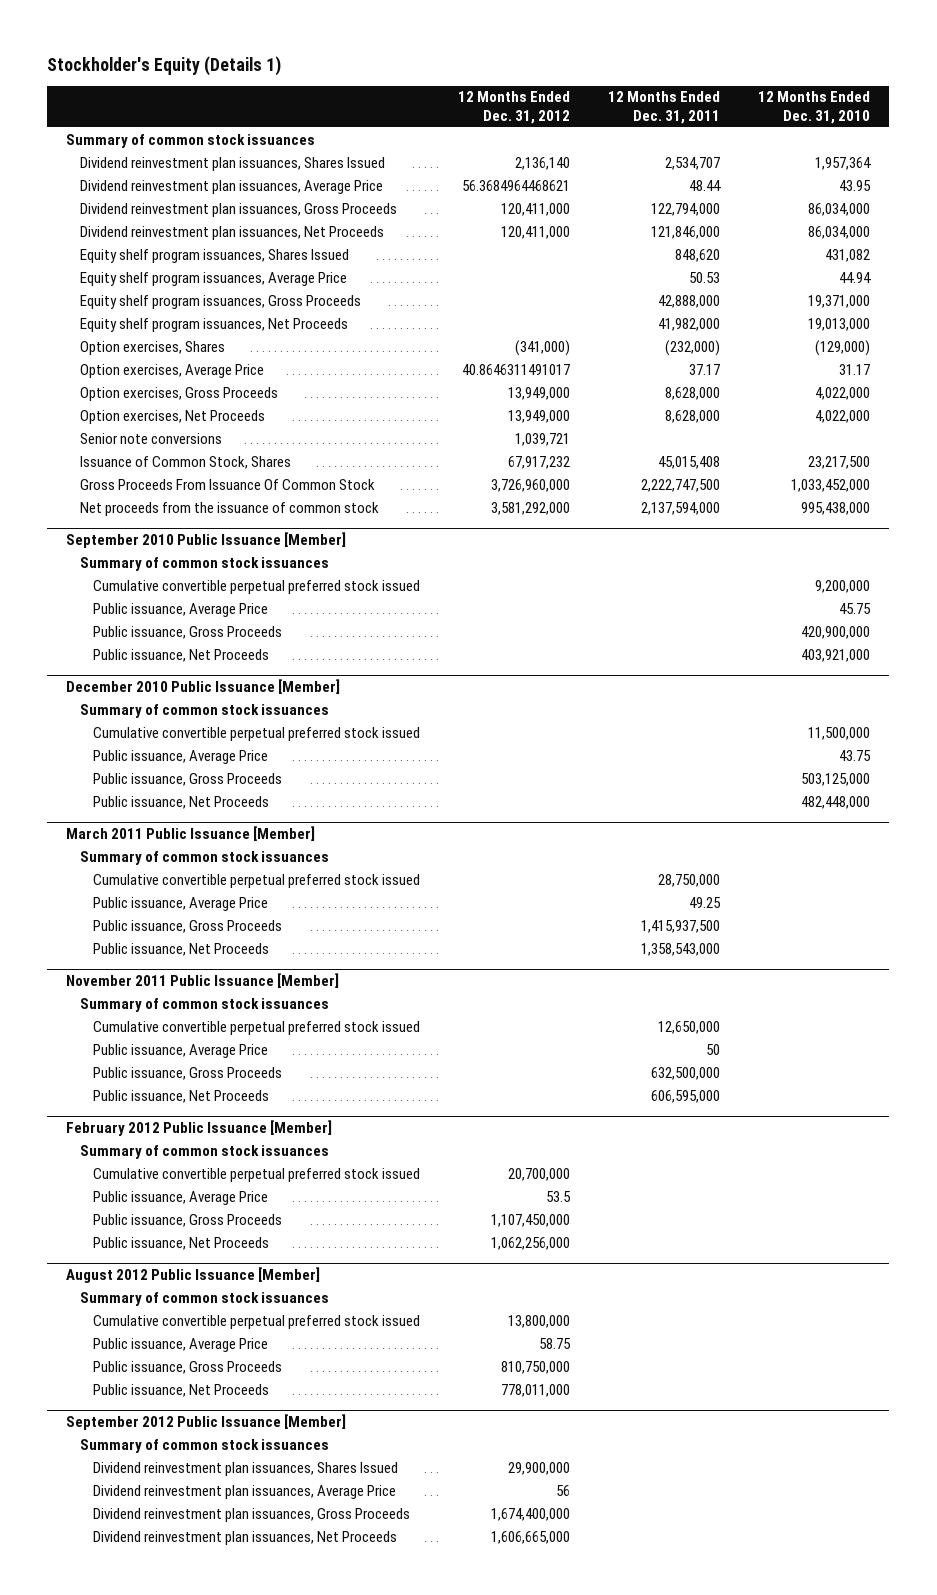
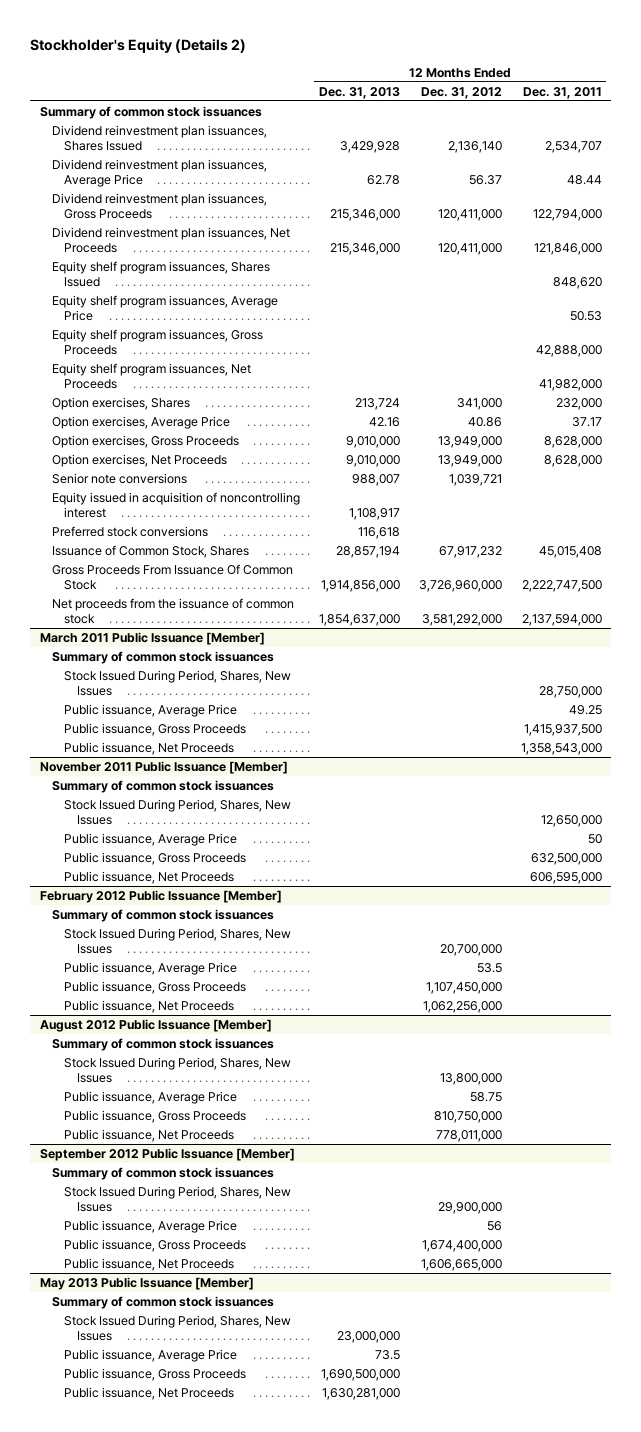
- Stockholder's Equity (Details 1)
+ Stockholder's Equity (Details 2)
- | 12 Months Ended Dec. 31, 2012 | 12 Months Ended Dec. 31, 2011 | 12 Months Ended Dec. 31, 2010
+ | 12 Months Ended Dec. 31, 2013 | 12 Months Ended Dec. 31, 2012 | 12 Months Ended Dec. 31, 2011
- Dividend reinvestment plan issuances, Average Price | 56.3684964468621 | 48.44 | 43.95
+ Dividend reinvestment plan issuances, Average Price | 62.78 | 56.37 | 48.44
- Option exercises, Shares | (341,000) | (232,000) | (129,000)
- Option exercises, Average Price | 40.8646311491017 | 37.17 | 31.17
+ Option exercises, Shares | 213,724 | 341,000 | 232,000
+ Option exercises, Average Price | 42.16 | 40.86 | 37.17
+ Equity issued in acquisition of noncontrolling interest | 1,108,917 | |
+ Preferred stock conversions | 116,618 | |
- September 2010 Public Issuance [Member]
- Summary of common stock issuances
- Cumulative convertible perpetual preferred stock issued | | | 9,200,000
- Public issuance, Average Price | | | 45.75
- Public issuance, Gross Proceeds | | | 420,900,000
- Public issuance, Net Proceeds | | | 403,921,000
- December 2010 Public Issuance [Member]
- Summary of common stock issuances
- Cumulative convertible perpetual preferred stock issued | | | 11,500,000
- Public issuance, Average Price | | | 43.75
- Public issuance, Gross Proceeds | | | 503,125,000
- Public issuance, Net Proceeds | | | 482,448,000
@ March 2011 Public Issuance [Member]
- Cumulative convertible perpetual preferred stock issued | | 28,750,000 |
+ Stock Issued During Period, Shares, New Issues | | | 28,750,000
@ November 2011 Public Issuance [Member]
- Cumulative convertible perpetual preferred stock issued | | 12,650,000 |
+ Stock Issued During Period, Shares, New Issues | | | 12,650,000
@ February 2012 Public Issuance [Member]
- Cumulative convertible perpetual preferred stock issued | 20,700,000 | |
+ Stock Issued During Period, Shares, New Issues | | 20,700,000 |
@ August 2012 Public Issuance [Member]
- Cumulative convertible perpetual preferred stock issued | 13,800,000 | |
+ Stock Issued During Period, Shares, New Issues | | 13,800,000 |
@ September 2012 Public Issuance [Member]
- Dividend reinvestment plan issuances, Shares Issued | 29,900,000 | |
- Dividend reinvestment plan issuances, Average Price | 56 | |
- Dividend reinvestment plan issuances, Gross Proceeds | 1,674,400,000 | |
- Dividend reinvestment plan issuances, Net Proceeds | 1,606,665,000 | |
+ Stock Issued During Period, Shares, New Issues | | 29,900,000 |
+ Public issuance, Average Price | | 56 |
+ Public issuance, Gross Proceeds | | 1,674,400,000 |
+ Public issuance, Net Proceeds | | 1,606,665,000 |
+ May 2013 Public Issuance [Member]
+ Summary of common stock issuances
+ Stock Issued During Period, Shares, New Issues | 23,000,000 | |
+ Public issuance, Average Price | 73.5 | |
+ Public issuance, Gross Proceeds | 1,690,500,000 | |
+ Public issuance, Net Proceeds | 1,630,281,000 | |

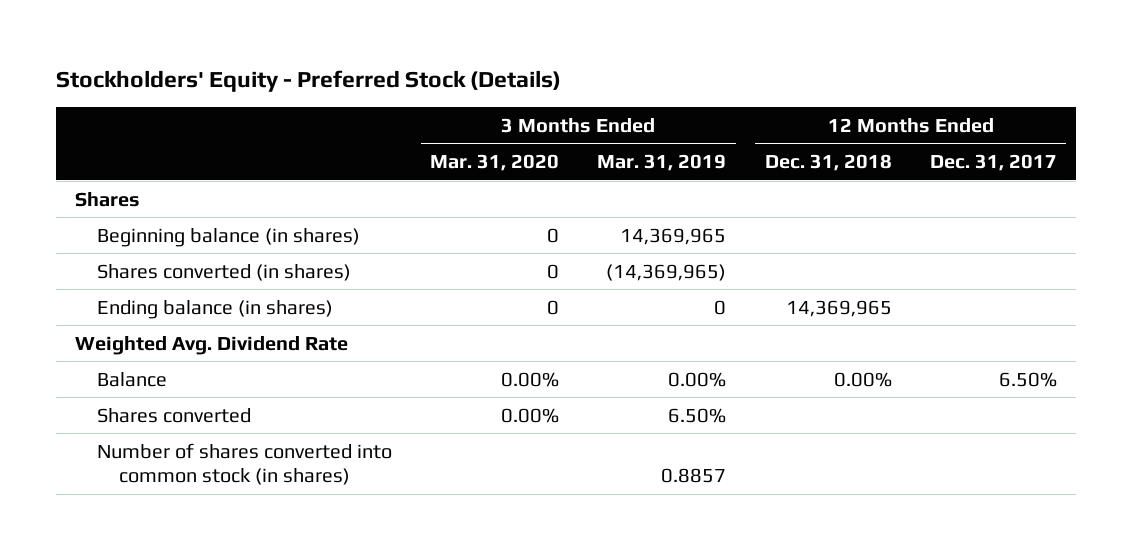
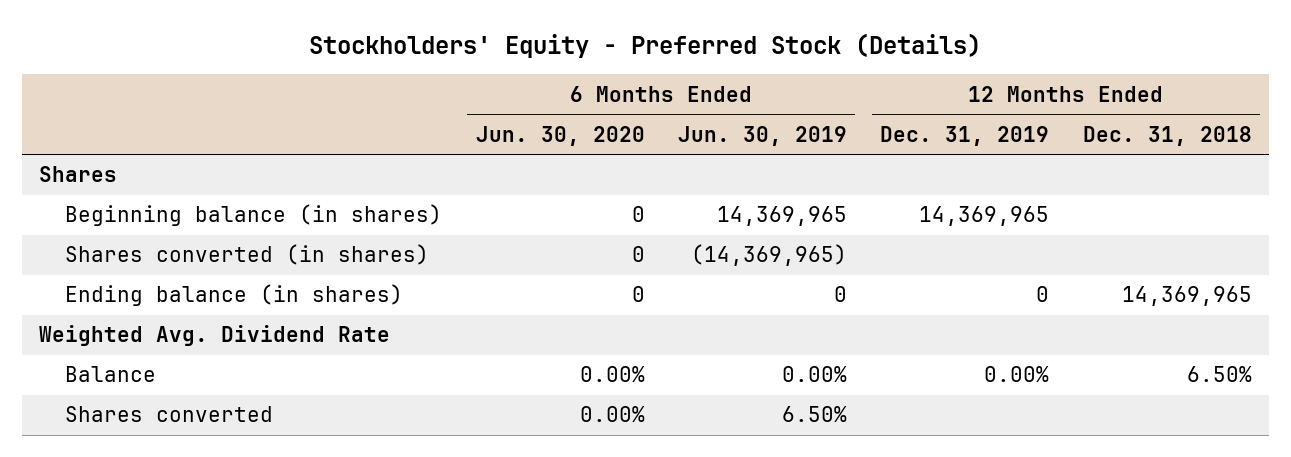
- | 3 Months Ended Mar. 31, 2020 | 3 Months Ended Mar. 31, 2019 | 12 Months Ended Dec. 31, 2018 | 12 Months Ended Dec. 31, 2017
+ | 6 Months Ended Jun. 30, 2020 | 6 Months Ended Jun. 30, 2019 | 12 Months Ended Dec. 31, 2019 | 12 Months Ended Dec. 31, 2018
- Balance | 0.00% | 0.00% | 0.00% | 6.50%
+ Balance | 0.00% | 0.00% | 0.00% | 6.50%
- Number of shares converted into common stock (in shares) | | 0.8857 | |

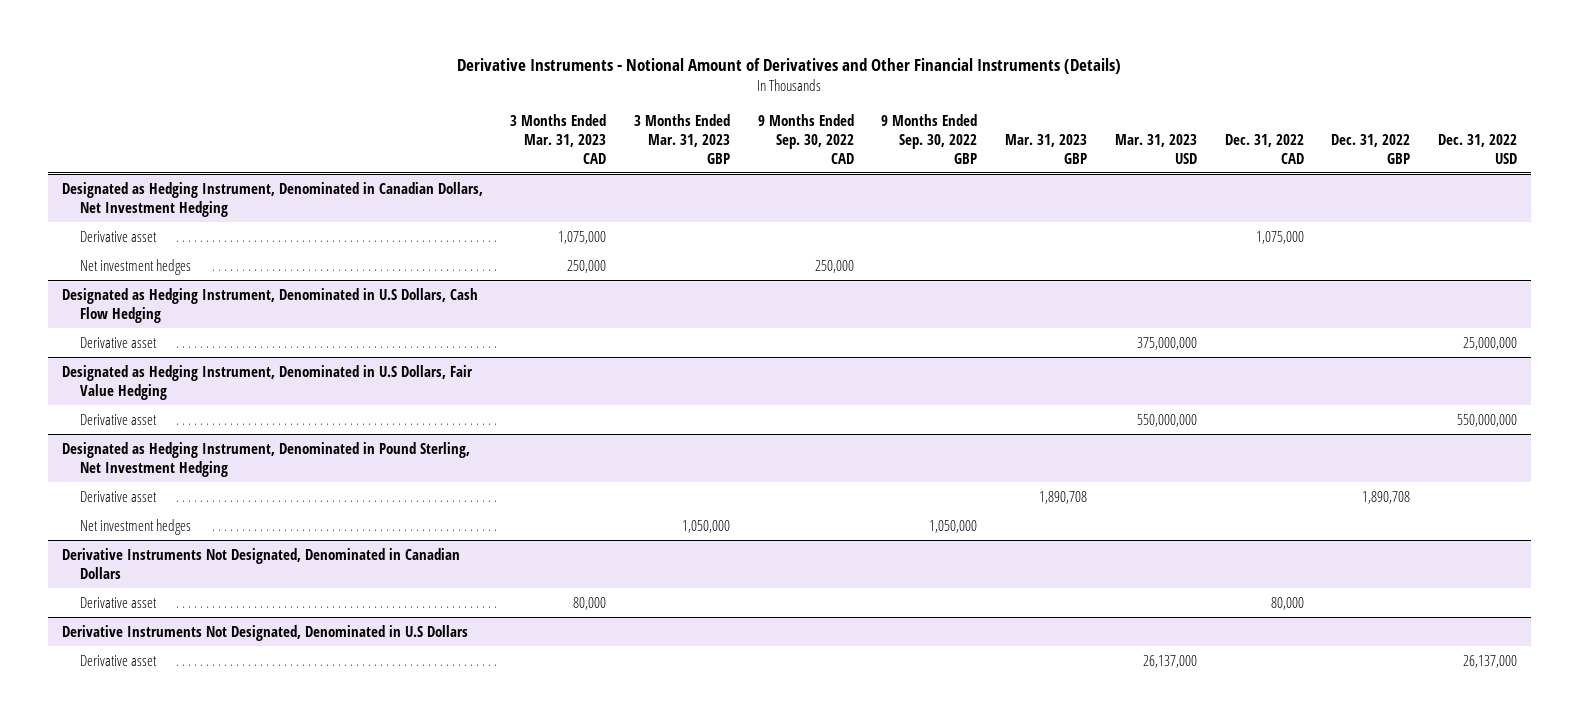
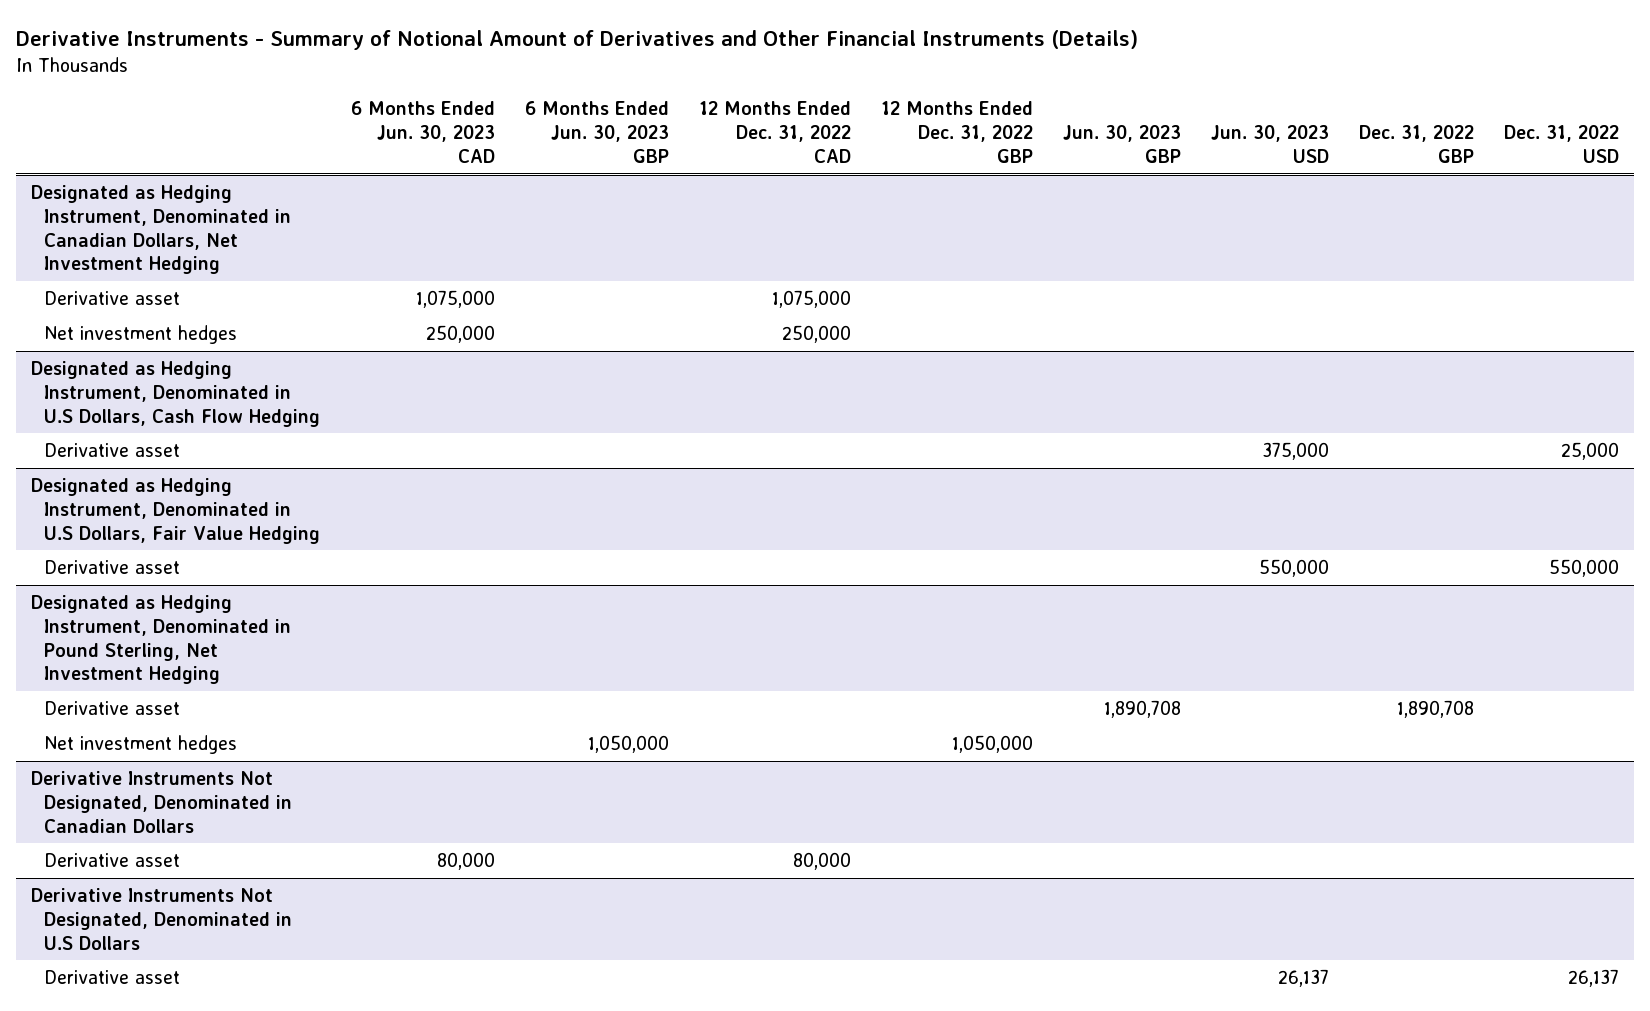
- Derivative Instruments - Notional Amount of Derivatives and Other Financial Instruments (Details)
+ Derivative Instruments - Summary of Notional Amount of Derivatives and Other Financial Instruments (Details)
- | 3 Months Ended Mar. 31, 2023 CAD | 3 Months Ended Mar. 31, 2023 GBP | 9 Months Ended Sep. 30, 2022 CAD | 9 Months Ended Sep. 30, 2022 GBP | Mar. 31, 2023 GBP | Mar. 31, 2023 USD | Dec. 31, 2022 CAD | Dec. 31, 2022 GBP | Dec. 31, 2022 USD
+ | 6 Months Ended Jun. 30, 2023 CAD | 6 Months Ended Jun. 30, 2023 GBP | 12 Months Ended Dec. 31, 2022 CAD | 12 Months Ended Dec. 31, 2022 GBP | Jun. 30, 2023 GBP | Jun. 30, 2023 USD | Dec. 31, 2022 GBP | Dec. 31, 2022 USD
@ Designated as Hedging Instrument, Denominated in U.S Dollars, Cash Flow Hedging
- Derivative asset | | | | | | 375,000,000 | | | 25,000,000
+ Derivative asset | | | | | | 375,000 | | 25,000
@ Designated as Hedging Instrument, Denominated in U.S Dollars, Fair Value Hedging
- Derivative asset | | | | | | 550,000,000 | | | 550,000,000
+ Derivative asset | | | | | | 550,000 | | 550,000
@ Derivative Instruments Not Designated, Denominated in U.S Dollars
- Derivative asset | | | | | | 26,137,000 | | | 26,137,000
+ Derivative asset | | | | | | 26,137 | | 26,137

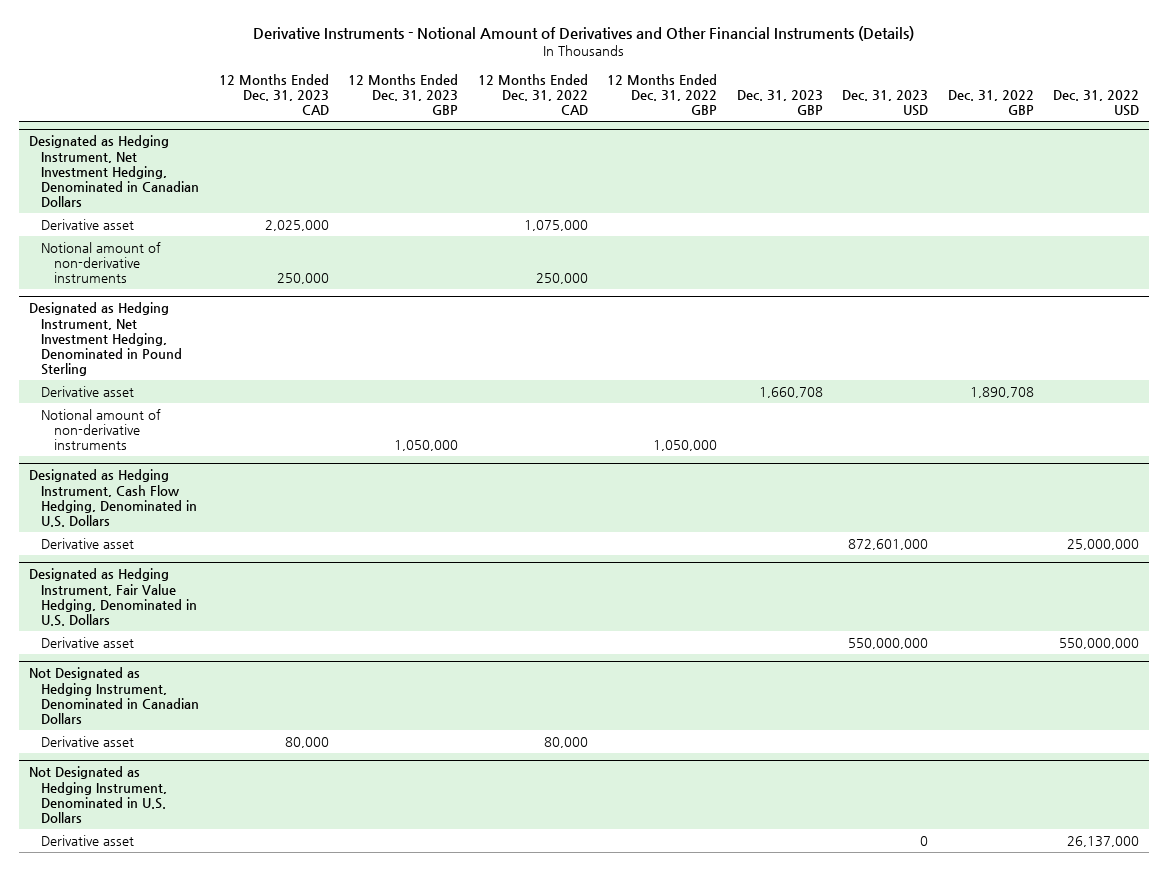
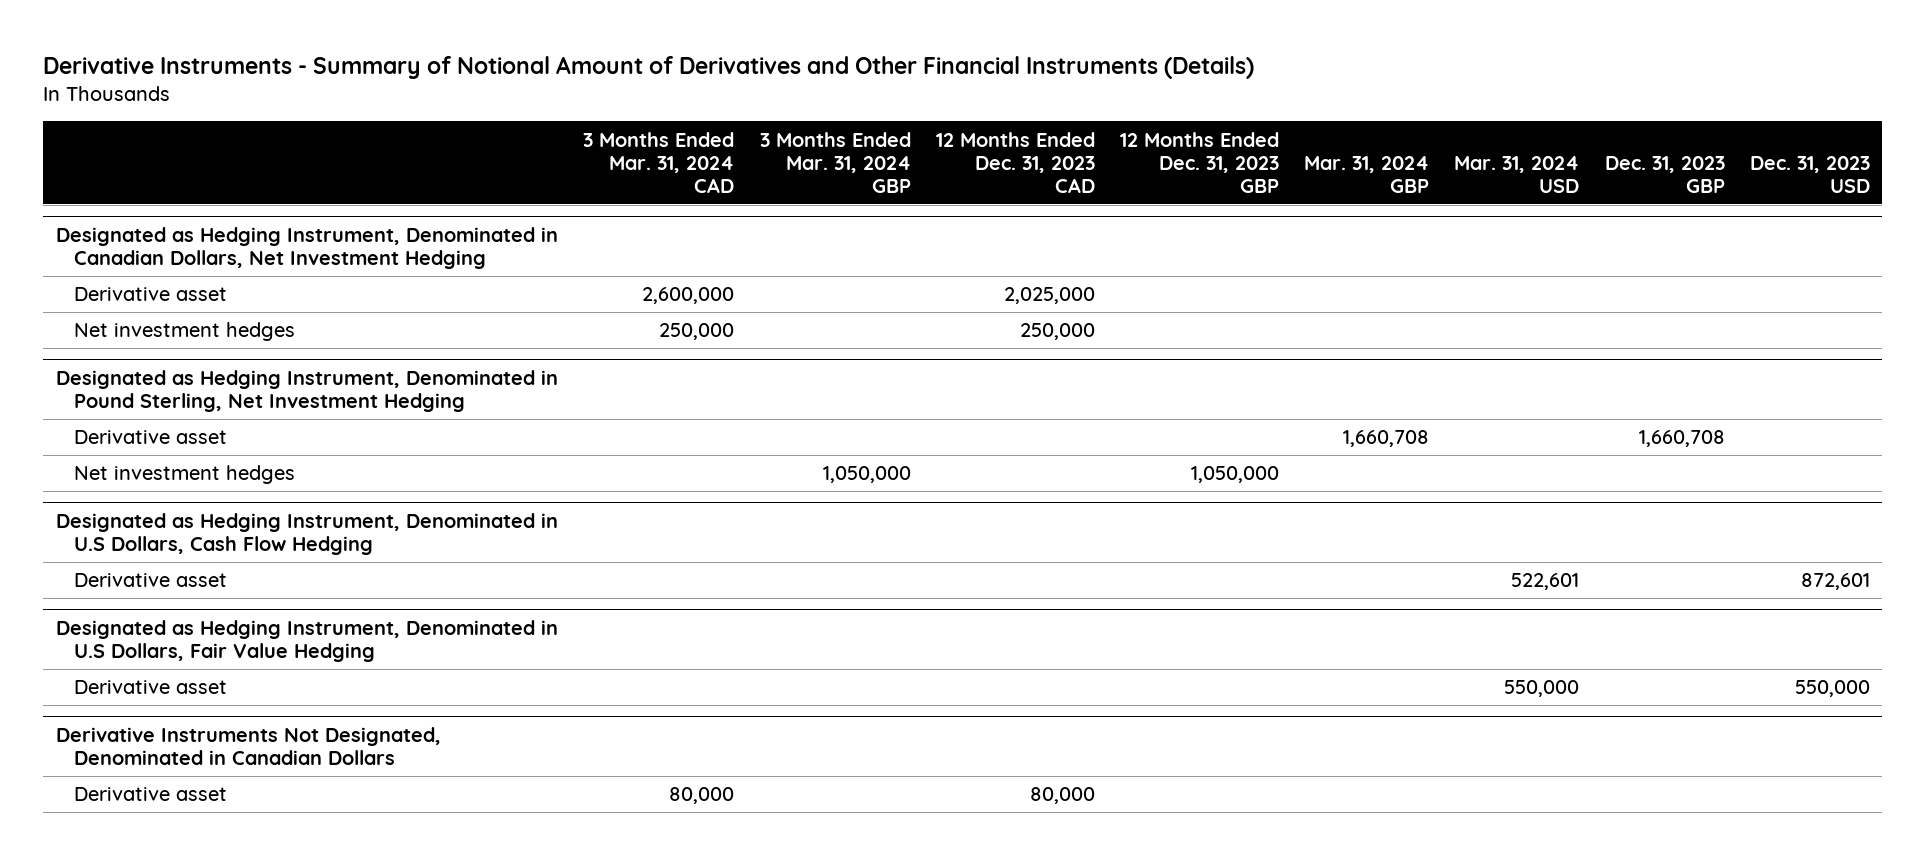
- Derivative Instruments - Notional Amount of Derivatives and Other Financial Instruments (Details)
+ Derivative Instruments - Summary of Notional Amount of Derivatives and Other Financial Instruments (Details)
- | 12 Months Ended Dec. 31, 2023 CAD | 12 Months Ended Dec. 31, 2023 GBP | 12 Months Ended Dec. 31, 2022 CAD | 12 Months Ended Dec. 31, 2022 GBP | Dec. 31, 2023 GBP | Dec. 31, 2023 USD | Dec. 31, 2022 GBP | Dec. 31, 2022 USD
+ | 3 Months Ended Mar. 31, 2024 CAD | 3 Months Ended Mar. 31, 2024 GBP | 12 Months Ended Dec. 31, 2023 CAD | 12 Months Ended Dec. 31, 2023 GBP | Mar. 31, 2024 GBP | Mar. 31, 2024 USD | Dec. 31, 2023 GBP | Dec. 31, 2023 USD
- Designated as Hedging Instrument, Net Investment Hedging, Denominated in Canadian Dollars
+ Designated as Hedging Instrument, Denominated in Canadian Dollars, Net Investment Hedging
- Notional amount of non-derivative instruments | 250,000 | | 250,000 | | | | |
- Designated as Hedging Instrument, Net Investment Hedging, Denominated in Pound Sterling
+ Net investment hedges | 250,000 | | 250,000 | | | | |
+ Designated as Hedging Instrument, Denominated in Pound Sterling, Net Investment Hedging
- Notional amount of non-derivative instruments | | 1,050,000 | | 1,050,000 | | | |
- Designated as Hedging Instrument, Cash Flow Hedging, Denominated in U.S. Dollars
- Derivative asset | | | | | | 872,601,000 | | 25,000,000
- Designated as Hedging Instrument, Fair Value Hedging, Denominated in U.S. Dollars
- Derivative asset | | | | | | 550,000,000 | | 550,000,000
- Not Designated as Hedging Instrument, Denominated in Canadian Dollars
+ Net investment hedges | | 1,050,000 | | 1,050,000 | | | |
+ Designated as Hedging Instrument, Denominated in U.S Dollars, Cash Flow Hedging
+ Derivative asset | | | | | | 522,601 | | 872,601
+ Designated as Hedging Instrument, Denominated in U.S Dollars, Fair Value Hedging
+ Derivative asset | | | | | | 550,000 | | 550,000
+ Derivative Instruments Not Designated, Denominated in Canadian Dollars
- Not Designated as Hedging Instrument, Denominated in U.S. Dollars
- Derivative asset | | | | | | 0 | | 26,137,000

